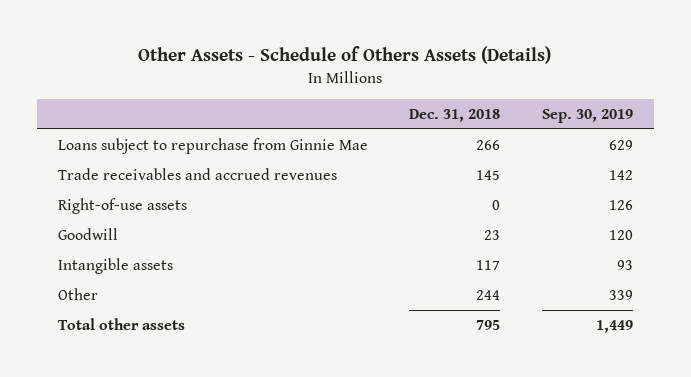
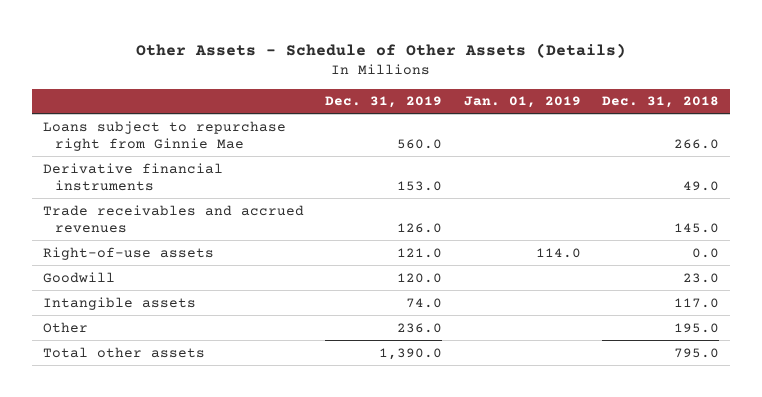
- Other Assets - Schedule of Others Assets (Details)
+ Other Assets - Schedule of Other Assets (Details)
- | Dec. 31, 2018 | Sep. 30, 2019
+ | Dec. 31, 2019 | Jan. 01, 2019 | Dec. 31, 2018
- Loans subject to repurchase from Ginnie Mae | 266 | 629
- Trade receivables and accrued revenues | 145 | 142
- Right-of-use assets | 0 | 126
- Goodwill | 23 | 120
- Intangible assets | 117 | 93
- Other | 244 | 339
- Total other assets | 795 | 1,449
+ Loans subject to repurchase right from Ginnie Mae | 560.0 | | 266.0
+ Derivative financial instruments | 153.0 | | 49.0
+ Trade receivables and accrued revenues | 126.0 | | 145.0
+ Right-of-use assets | 121.0 | 114.0 | 0.0
+ Goodwill | 120.0 | | 23.0
+ Intangible assets | 74.0 | | 117.0
+ Other | 236.0 | | 195.0
+ Total other assets | 1,390.0 | | 795.0

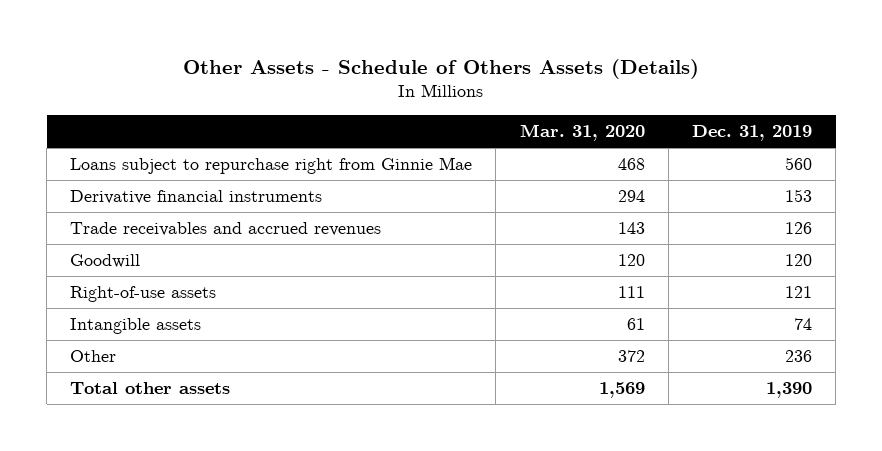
- Other Assets - Schedule of Other Assets (Details)
+ Other Assets - Schedule of Others Assets (Details)
- | Dec. 31, 2019 | Jan. 01, 2019 | Dec. 31, 2018
+ | Mar. 31, 2020 | Dec. 31, 2019
- Loans subject to repurchase right from Ginnie Mae | 560.0 | | 266.0
- Derivative financial instruments | 153.0 | | 49.0
- Trade receivables and accrued revenues | 126.0 | | 145.0
- Right-of-use assets | 121.0 | 114.0 | 0.0
- Goodwill | 120.0 | | 23.0
- Intangible assets | 74.0 | | 117.0
- Other | 236.0 | | 195.0
- Total other assets | 1,390.0 | | 795.0
+ Loans subject to repurchase right from Ginnie Mae | 468 | 560
+ Derivative financial instruments | 294 | 153
+ Trade receivables and accrued revenues | 143 | 126
+ Goodwill | 120 | 120
+ Right-of-use assets | 111 | 121
+ Intangible assets | 61 | 74
+ Other | 372 | 236
+ Total other assets | 1,569 | 1,390

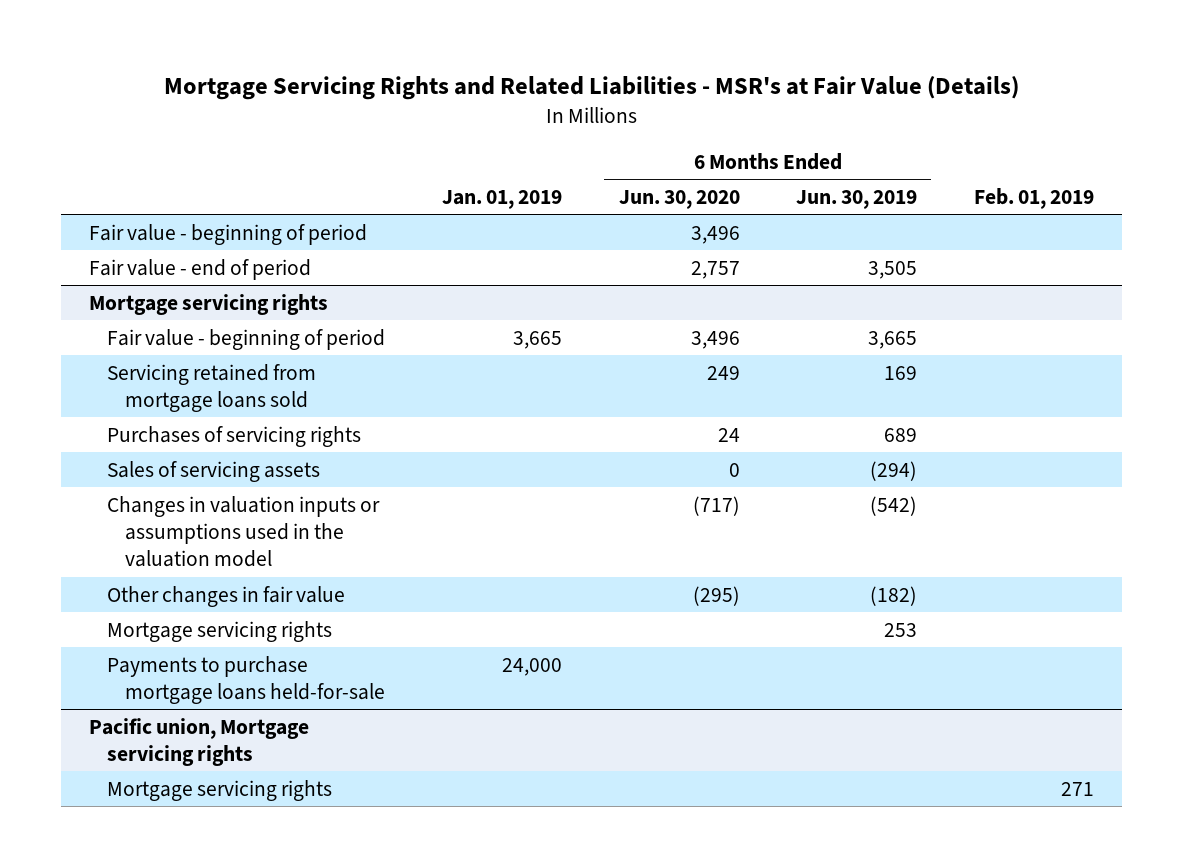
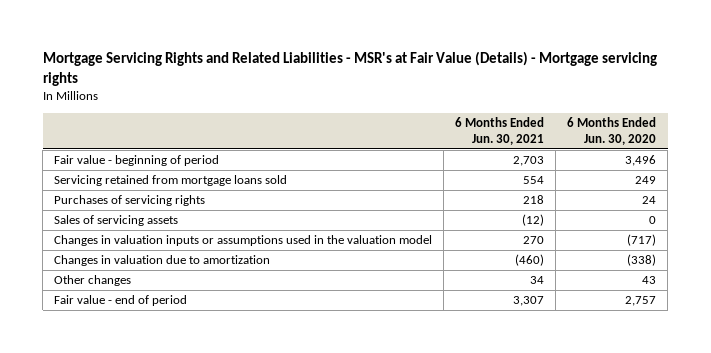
- Mortgage Servicing Rights and Related Liabilities - MSR's at Fair Value (Details)
+ Mortgage Servicing Rights and Related Liabilities - MSR's at Fair Value (Details) - Mortgage servicing rights
- | Jan. 01, 2019 | 6 Months Ended Jun. 30, 2020 | 6 Months Ended Jun. 30, 2019 | Feb. 01, 2019
+ | 6 Months Ended Jun. 30, 2021 | 6 Months Ended Jun. 30, 2020
- Mortgage servicing rights
- Fair value - beginning of period | 3,665 | 3,496 | 3,665 |
- Other changes in fair value | | (295) | (182) |
- Mortgage servicing rights | | | 253 |
- Payments to purchase mortgage loans held-for-sale | 24,000 | | |
- Pacific union, Mortgage servicing rights
- Mortgage servicing rights | | | | 271
+ Changes in valuation due to amortization | (460) | (338)
+ Other changes | 34 | 43
moved down: Fair value - end of period | 3,307 | 2,757

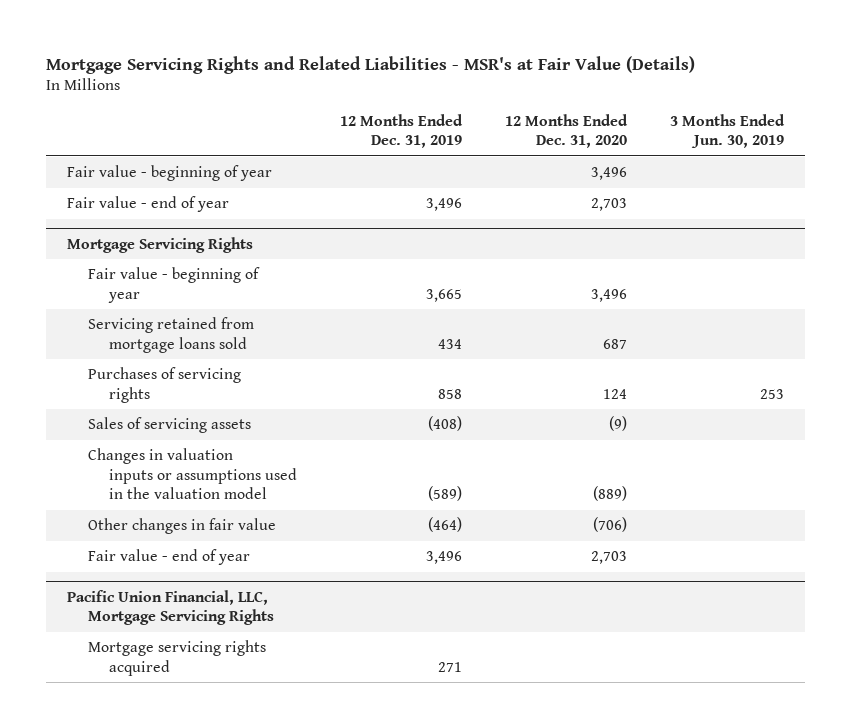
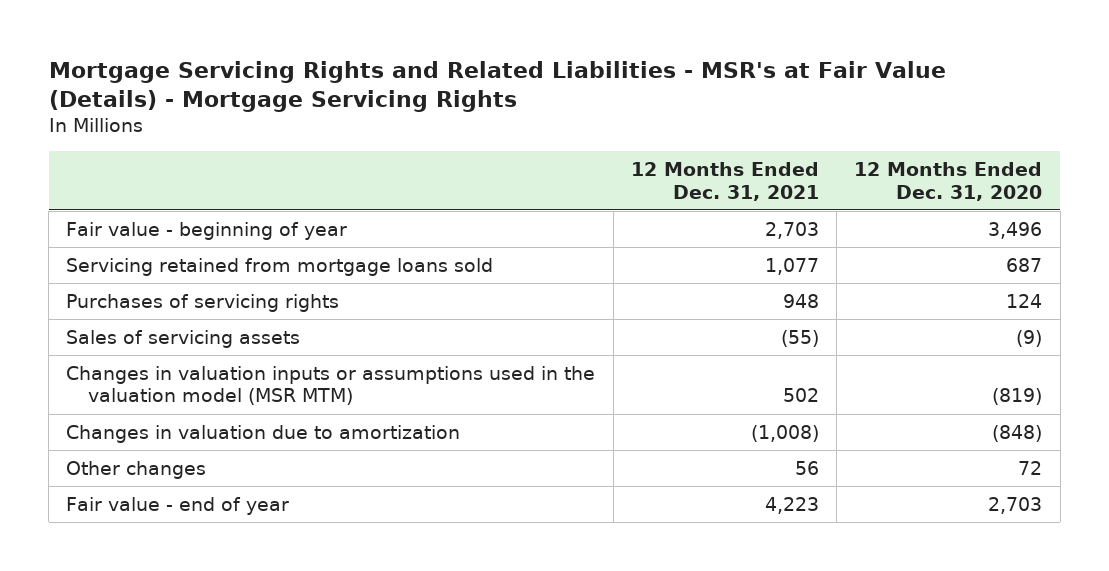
- Mortgage Servicing Rights and Related Liabilities - MSR's at Fair Value (Details)
+ Mortgage Servicing Rights and Related Liabilities - MSR's at Fair Value (Details) - Mortgage Servicing Rights
- | 12 Months Ended Dec. 31, 2019 | 12 Months Ended Dec. 31, 2020 | 3 Months Ended Jun. 30, 2019
+ | 12 Months Ended Dec. 31, 2021 | 12 Months Ended Dec. 31, 2020
- Fair value - end of year | 3,496 | 2,703 |
- Mortgage Servicing Rights
- Fair value - beginning of year | 3,665 | 3,496 |
- Changes in valuation inputs or assumptions used in the valuation model | (589) | (889) |
- Other changes in fair value | (464) | (706) |
+ Changes in valuation inputs or assumptions used in the valuation model (MSR MTM) | 502 | (819)
+ Changes in valuation due to amortization | (1,008) | (848)
+ Other changes | 56 | 72
- Pacific Union Financial, LLC, Mortgage Servicing Rights
- Mortgage servicing rights acquired | 271 | |

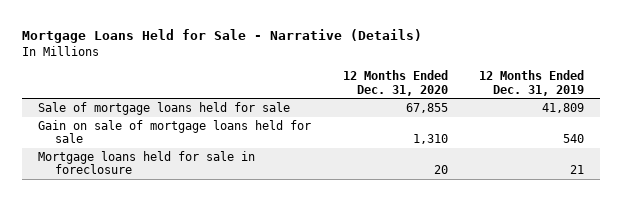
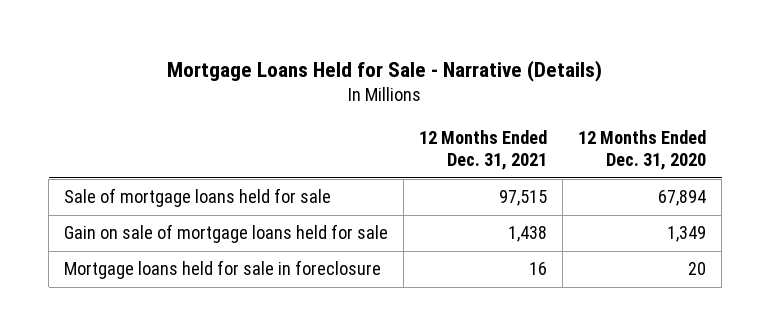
- | 12 Months Ended Dec. 31, 2020 | 12 Months Ended Dec. 31, 2019
+ | 12 Months Ended Dec. 31, 2021 | 12 Months Ended Dec. 31, 2020
- Sale of mortgage loans held for sale | 67,855 | 41,809
- Gain on sale of mortgage loans held for sale | 1,310 | 540
+ Sale of mortgage loans held for sale | 97,515 | 67,894
+ Gain on sale of mortgage loans held for sale | 1,438 | 1,349

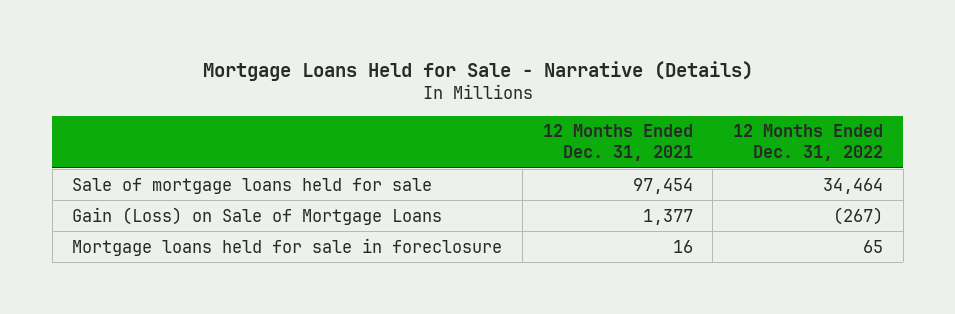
- | 12 Months Ended Dec. 31, 2021 | 12 Months Ended Dec. 31, 2020
+ | 12 Months Ended Dec. 31, 2021 | 12 Months Ended Dec. 31, 2022
- Sale of mortgage loans held for sale | 97,515 | 67,894
- Gain on sale of mortgage loans held for sale | 1,438 | 1,349
+ Sale of mortgage loans held for sale | 97,454 | 34,464
+ Gain (Loss) on Sale of Mortgage Loans | 1,377 | (267)

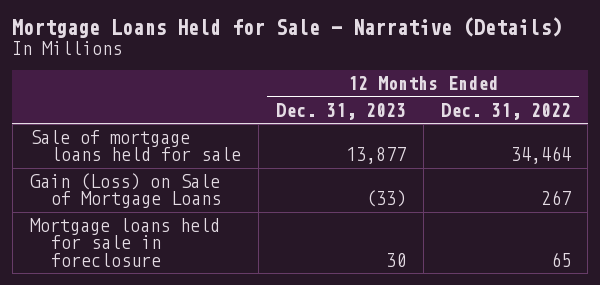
- | 12 Months Ended Dec. 31, 2021 | 12 Months Ended Dec. 31, 2022
+ | 12 Months Ended Dec. 31, 2023 | 12 Months Ended Dec. 31, 2022
- Gain (Loss) on Sale of Mortgage Loans | 1,377 | (267)
+ Gain (Loss) on Sale of Mortgage Loans | (33) | 267

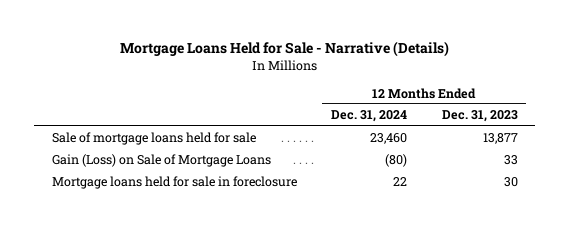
- | 12 Months Ended Dec. 31, 2023 | 12 Months Ended Dec. 31, 2022
+ | 12 Months Ended Dec. 31, 2024 | 12 Months Ended Dec. 31, 2023
- Gain (Loss) on Sale of Mortgage Loans | (33) | 267
+ Gain (Loss) on Sale of Mortgage Loans | (80) | 33

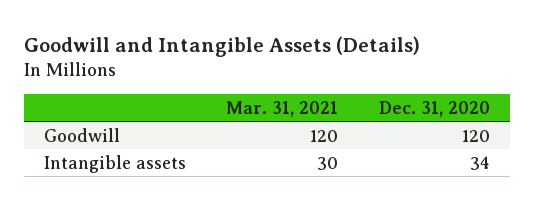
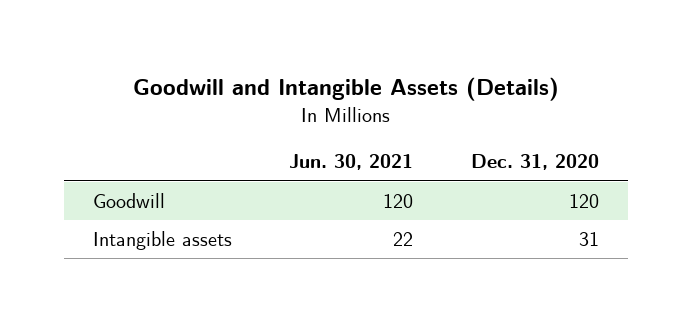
- | Mar. 31, 2021 | Dec. 31, 2020
+ | Jun. 30, 2021 | Dec. 31, 2020
- Intangible assets | 30 | 34
+ Intangible assets | 22 | 31

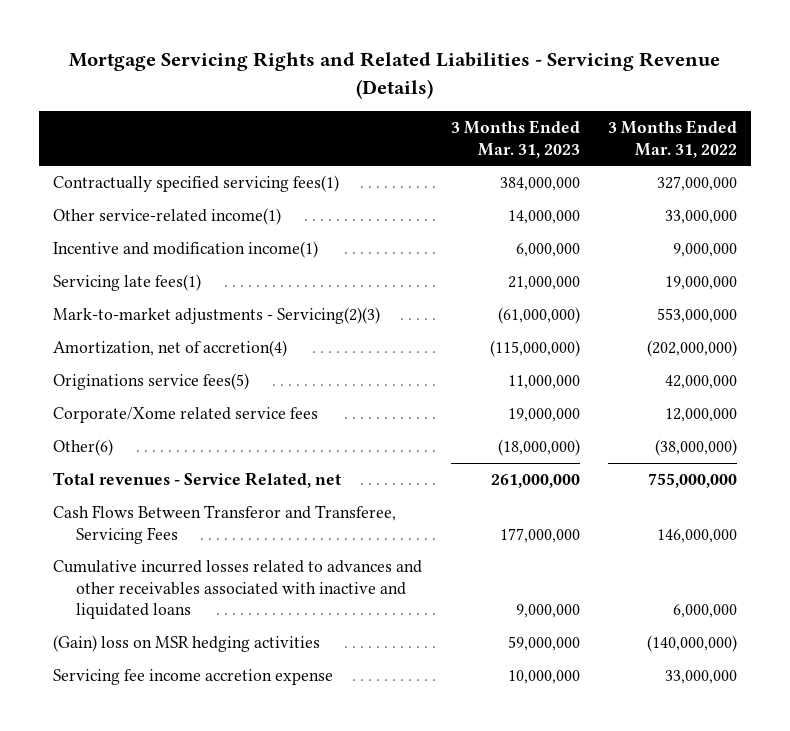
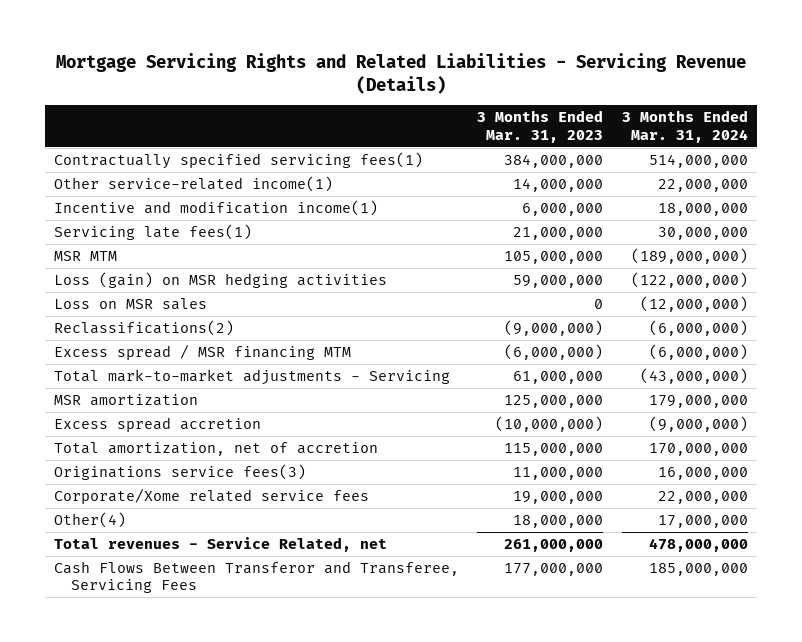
- | 3 Months Ended Mar. 31, 2023 | 3 Months Ended Mar. 31, 2022
+ | 3 Months Ended Mar. 31, 2023 | 3 Months Ended Mar. 31, 2024
- Mark-to-market adjustments - Servicing(2)(3) | (61,000,000) | 553,000,000
- Amortization, net of accretion(4) | (115,000,000) | (202,000,000)
- Originations service fees(5) | 11,000,000 | 42,000,000
+ MSR MTM | 105,000,000 | (189,000,000)
+ Loss (gain) on MSR hedging activities | 59,000,000 | (122,000,000)
+ Loss on MSR sales | 0 | (12,000,000)
+ Reclassifications(2) | (9,000,000) | (6,000,000)
+ Excess spread / MSR financing MTM | (6,000,000) | (6,000,000)
+ Total mark-to-market adjustments - Servicing | 61,000,000 | (43,000,000)
+ MSR amortization | 125,000,000 | 179,000,000
+ Excess spread accretion | (10,000,000) | (9,000,000)
+ Total amortization, net of accretion | 115,000,000 | 170,000,000
+ Originations service fees(3) | 11,000,000 | 16,000,000
- Other(6) | (18,000,000) | (38,000,000)
+ Other(4) | 18,000,000 | 17,000,000
- Cumulative incurred losses related to advances and other receivables associated with inactive and liquidated loans | 9,000,000 | 6,000,000
- (Gain) loss on MSR hedging activities | 59,000,000 | (140,000,000)
- Servicing fee income accretion expense | 10,000,000 | 33,000,000

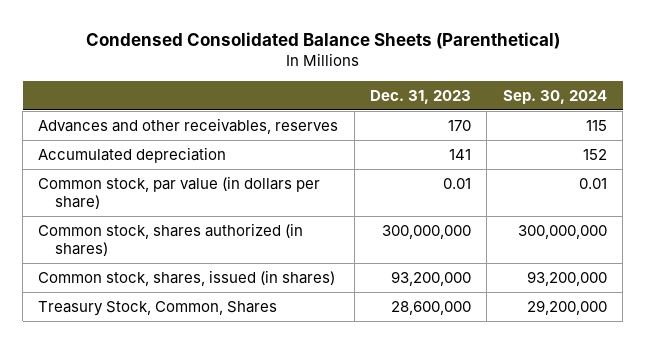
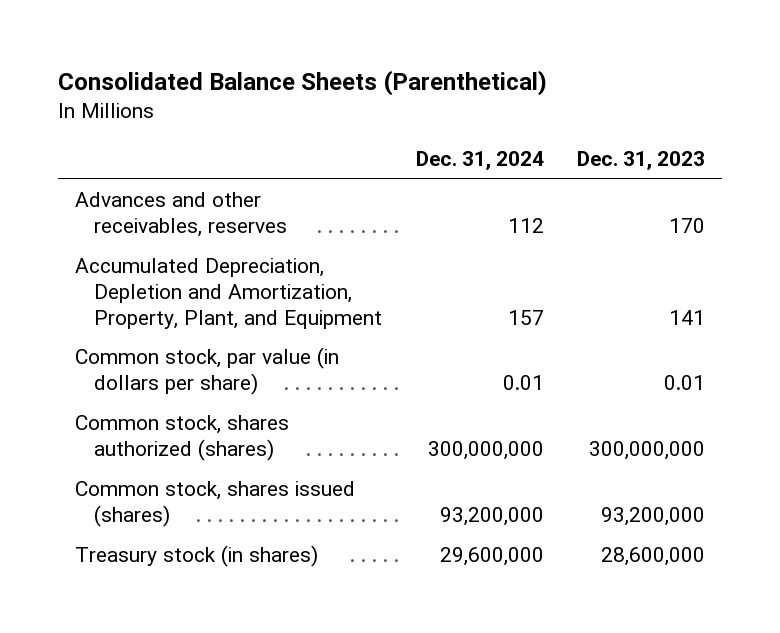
- Condensed Consolidated Balance Sheets (Parenthetical)
+ Consolidated Balance Sheets (Parenthetical)
- | Dec. 31, 2023 | Sep. 30, 2024
+ | Dec. 31, 2024 | Dec. 31, 2023
- Accumulated depreciation | 141 | 152
+ Accumulated Depreciation, Depletion and Amortization, Property, Plant, and Equipment | 157 | 141
- Common stock, shares authorized (in shares) | 300,000,000 | 300,000,000
- Common stock, shares, issued (in shares) | 93,200,000 | 93,200,000
- Treasury Stock, Common, Shares | 28,600,000 | 29,200,000
+ Common stock, shares authorized (shares) | 300,000,000 | 300,000,000
+ Common stock, shares issued (shares) | 93,200,000 | 93,200,000
+ Treasury stock (in shares) | 29,600,000 | 28,600,000

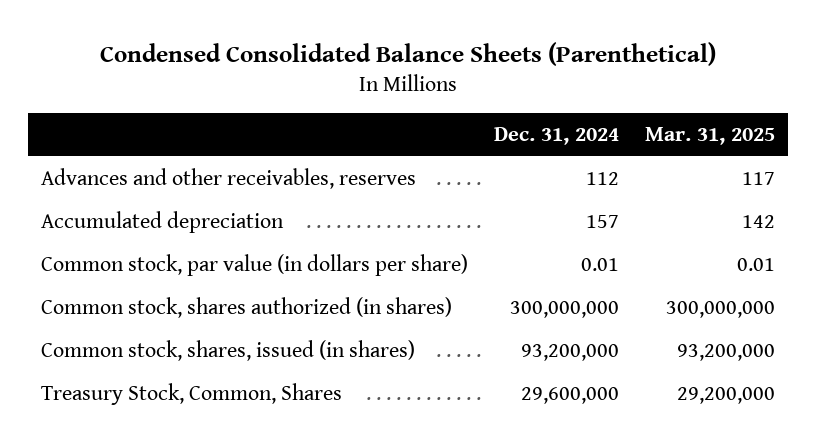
- Consolidated Balance Sheets (Parenthetical)
+ Condensed Consolidated Balance Sheets (Parenthetical)
- | Dec. 31, 2024 | Dec. 31, 2023
+ | Dec. 31, 2024 | Mar. 31, 2025
- Accumulated Depreciation, Depletion and Amortization, Property, Plant, and Equipment | 157 | 141
+ Accumulated depreciation | 157 | 142
- Common stock, shares authorized (shares) | 300,000,000 | 300,000,000
- Common stock, shares issued (shares) | 93,200,000 | 93,200,000
- Treasury stock (in shares) | 29,600,000 | 28,600,000
+ Common stock, shares authorized (in shares) | 300,000,000 | 300,000,000
+ Common stock, shares, issued (in shares) | 93,200,000 | 93,200,000
+ Treasury Stock, Common, Shares | 29,600,000 | 29,200,000

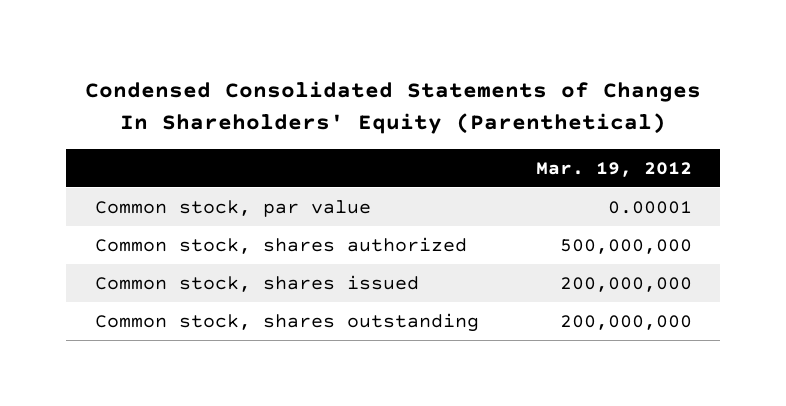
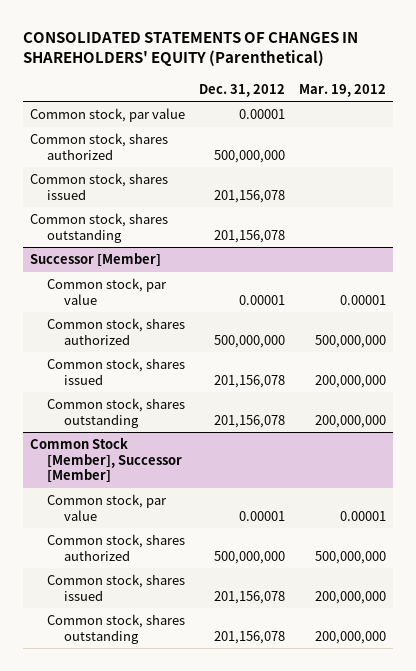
- Condensed Consolidated Statements of Changes In Shareholders' Equity (Parenthetical)
+ CONSOLIDATED STATEMENTS OF CHANGES IN SHAREHOLDERS' EQUITY (Parenthetical)
- | Mar. 19, 2012
+ | Dec. 31, 2012 | Mar. 19, 2012
+ Common stock, par value | 0.00001 |
+ Common stock, shares authorized | 500,000,000 |
+ Common stock, shares issued | 201,156,078 |
+ Common stock, shares outstanding | 201,156,078 |
+ Successor [Member]
+ Common Stock [Member], Successor [Member]
+ Common stock, par value | 0.00001 | 0.00001
+ Common stock, shares authorized | 500,000,000 | 500,000,000
+ Common stock, shares issued | 201,156,078 | 200,000,000
+ Common stock, shares outstanding | 201,156,078 | 200,000,000

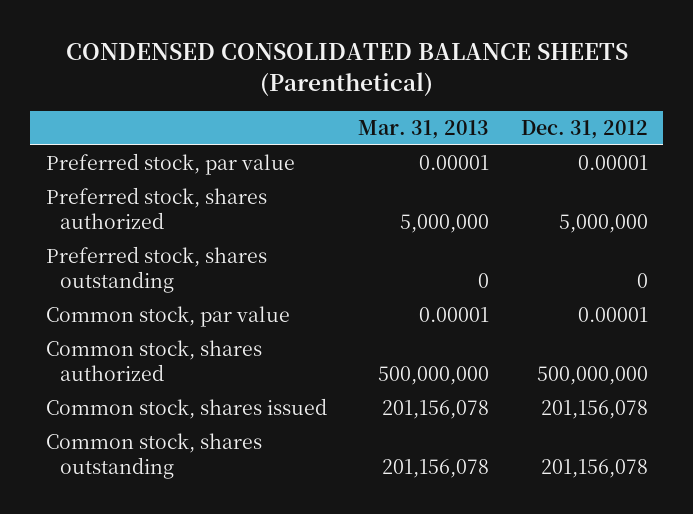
- CONSOLIDATED STATEMENTS OF CHANGES IN SHAREHOLDERS' EQUITY (Parenthetical)
+ CONDENSED CONSOLIDATED BALANCE SHEETS (Parenthetical)
- | Dec. 31, 2012 | Mar. 19, 2012
+ | Mar. 31, 2013 | Dec. 31, 2012
- Common stock, par value | 0.00001 |
- Common stock, shares authorized | 500,000,000 |
- Common stock, shares issued | 201,156,078 |
- Common stock, shares outstanding | 201,156,078 |
- Successor [Member]
- Common stock, par value | 0.00001 | 0.00001
- Common stock, shares authorized | 500,000,000 | 500,000,000
- Common stock, shares issued | 201,156,078 | 200,000,000
- Common stock, shares outstanding | 201,156,078 | 200,000,000
- Common Stock [Member], Successor [Member]
+ Preferred stock, par value | 0.00001 | 0.00001
+ Preferred stock, shares authorized | 5,000,000 | 5,000,000
+ Preferred stock, shares outstanding | 0 | 0

